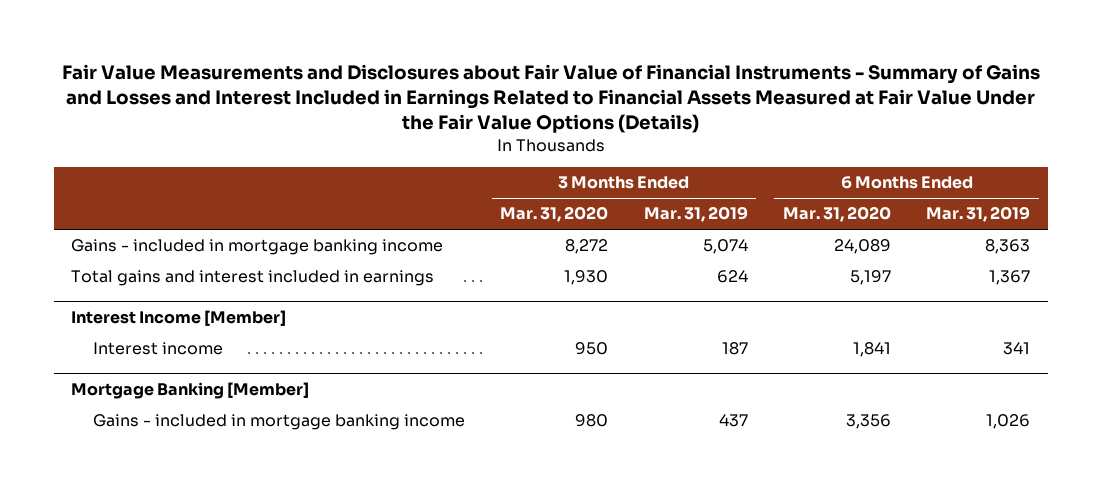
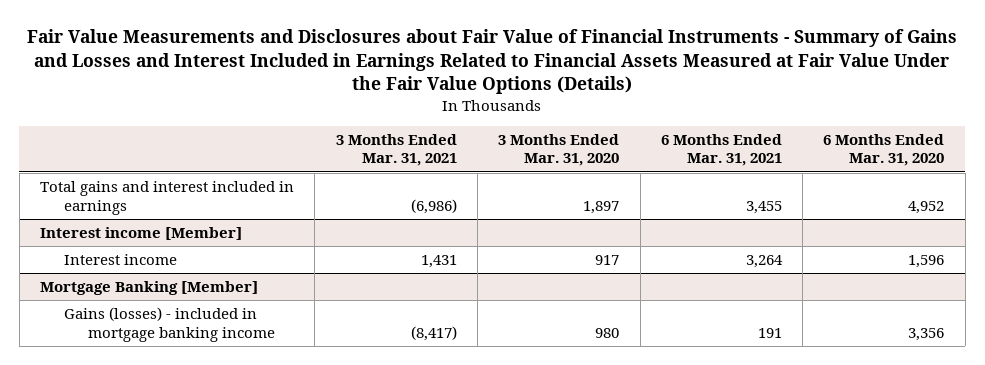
- | 3 Months Ended Mar. 31, 2020 | 3 Months Ended Mar. 31, 2019 | 6 Months Ended Mar. 31, 2020 | 6 Months Ended Mar. 31, 2019
+ | 3 Months Ended Mar. 31, 2021 | 3 Months Ended Mar. 31, 2020 | 6 Months Ended Mar. 31, 2021 | 6 Months Ended Mar. 31, 2020
- Gains - included in mortgage banking income | 8,272 | 5,074 | 24,089 | 8,363
- Total gains and interest included in earnings | 1,930 | 624 | 5,197 | 1,367
- Interest Income [Member]
- Interest income | 950 | 187 | 1,841 | 341
+ Total gains and interest included in earnings | (6,986) | 1,897 | 3,455 | 4,952
+ Interest income [Member]
+ Interest income | 1,431 | 917 | 3,264 | 1,596
@ Mortgage Banking [Member]
- Gains - included in mortgage banking income | 980 | 437 | 3,356 | 1,026
+ Gains (losses) - included in mortgage banking income | (8,417) | 980 | 191 | 3,356

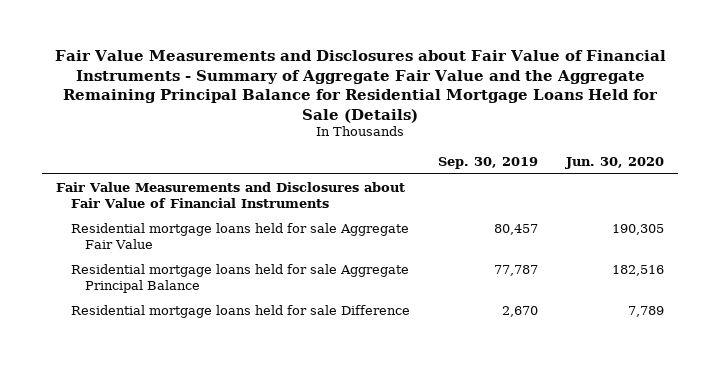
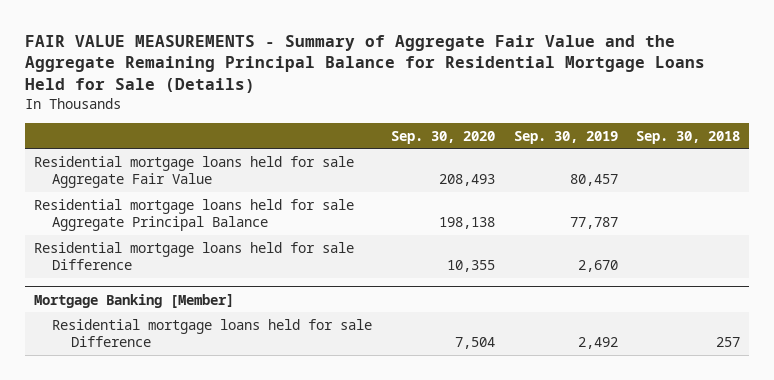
- Fair Value Measurements and Disclosures about Fair Value of Financial Instruments - Summary of Aggregate Fair Value and the Aggregate Remaining Principal Balance for Residential Mortgage Loans Held for Sale (Details)
+ FAIR VALUE MEASUREMENTS - Summary of Aggregate Fair Value and the Aggregate Remaining Principal Balance for Residential Mortgage Loans Held for Sale (Details)
- | Sep. 30, 2019 | Jun. 30, 2020
+ | Sep. 30, 2020 | Sep. 30, 2019 | Sep. 30, 2018
- Fair Value Measurements and Disclosures about Fair Value of Financial Instruments
+ Mortgage Banking [Member]
+ Residential mortgage loans held for sale Difference | 7,504 | 2,492 | 257

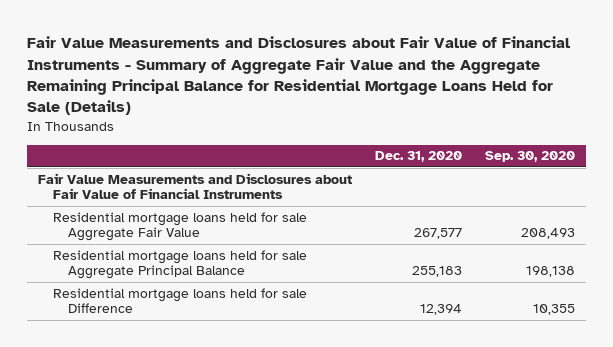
- FAIR VALUE MEASUREMENTS - Summary of Aggregate Fair Value and the Aggregate Remaining Principal Balance for Residential Mortgage Loans Held for Sale (Details)
+ Fair Value Measurements and Disclosures about Fair Value of Financial Instruments - Summary of Aggregate Fair Value and the Aggregate Remaining Principal Balance for Residential Mortgage Loans Held for Sale (Details)
- | Sep. 30, 2020 | Sep. 30, 2019 | Sep. 30, 2018
+ | Dec. 31, 2020 | Sep. 30, 2020
+ Fair Value Measurements and Disclosures about Fair Value of Financial Instruments
- Mortgage Banking [Member]
- Residential mortgage loans held for sale Difference | 7,504 | 2,492 | 257

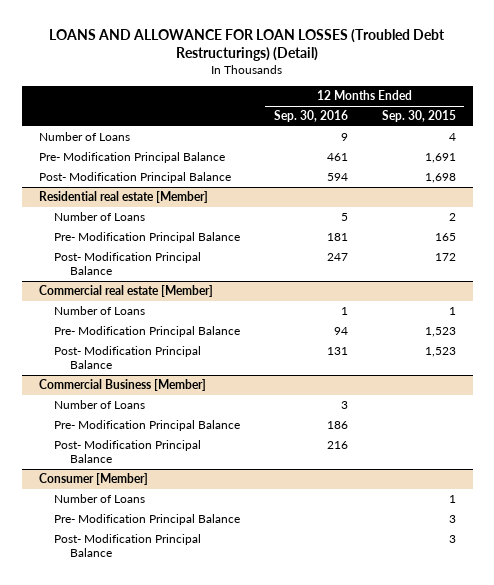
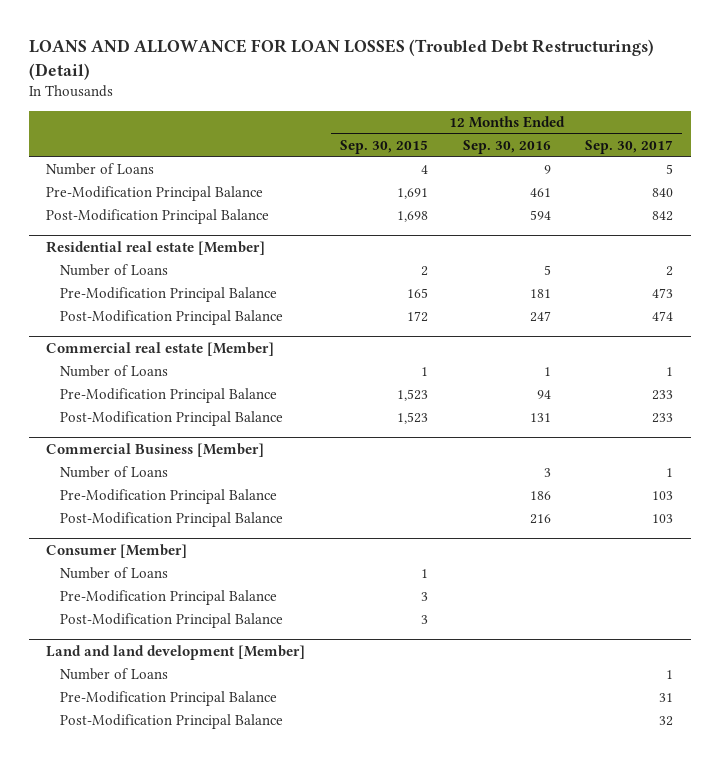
- | 12 Months Ended Sep. 30, 2016 | 12 Months Ended Sep. 30, 2015
+ | 12 Months Ended Sep. 30, 2015 | 12 Months Ended Sep. 30, 2016 | 12 Months Ended Sep. 30, 2017
- Pre- Modification Principal Balance | 461 | 1,691
- Post- Modification Principal Balance | 594 | 1,698
+ Pre-Modification Principal Balance | 1,691 | 461 | 840
+ Post-Modification Principal Balance | 1,698 | 594 | 842
@ Residential real estate [Member]
- Pre- Modification Principal Balance | 181 | 165
- Post- Modification Principal Balance | 247 | 172
+ Pre-Modification Principal Balance | 165 | 181 | 473
+ Post-Modification Principal Balance | 172 | 247 | 474
@ Commercial real estate [Member]
- Pre- Modification Principal Balance | 94 | 1,523
- Post- Modification Principal Balance | 131 | 1,523
+ Pre-Modification Principal Balance | 1,523 | 94 | 233
+ Post-Modification Principal Balance | 1,523 | 131 | 233
@ Commercial Business [Member]
- Pre- Modification Principal Balance | 186 |
- Post- Modification Principal Balance | 216 |
+ Pre-Modification Principal Balance | | 186 | 103
+ Post-Modification Principal Balance | | 216 | 103
@ Consumer [Member]
- Pre- Modification Principal Balance | | 3
- Post- Modification Principal Balance | | 3
+ Pre-Modification Principal Balance | 3 | |
+ Post-Modification Principal Balance | 3 | |
+ Land and land development [Member]
+ Number of Loans | | | 1
+ Pre-Modification Principal Balance | | | 31
+ Post-Modification Principal Balance | | | 32

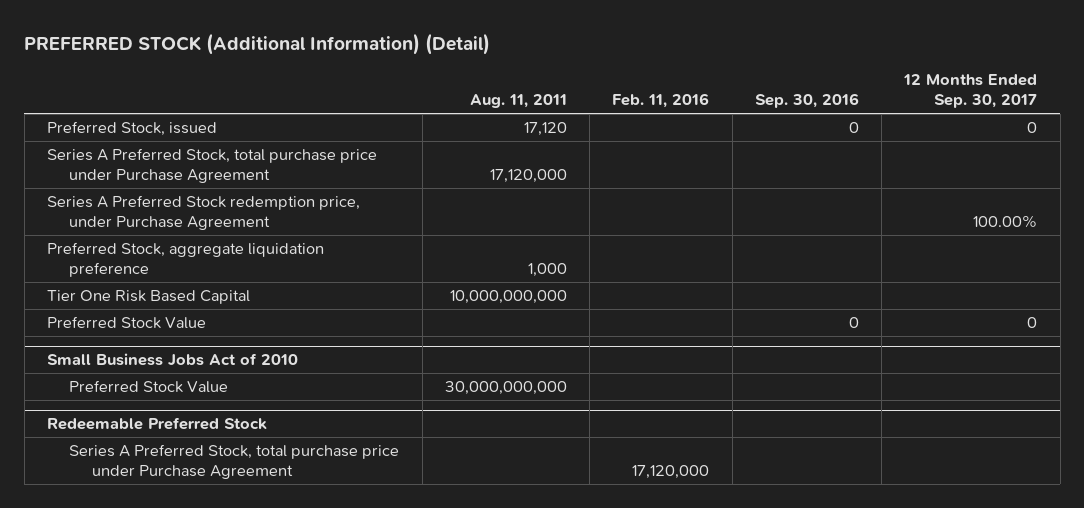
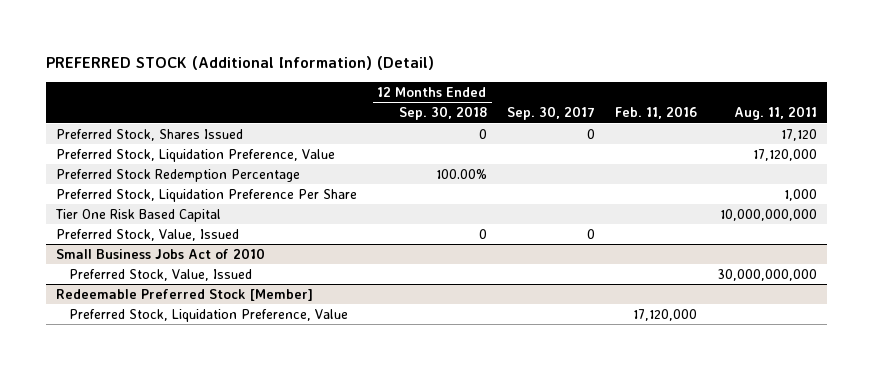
- | Aug. 11, 2011 | Feb. 11, 2016 | Sep. 30, 2016 | 12 Months Ended Sep. 30, 2017
+ | 12 Months Ended Sep. 30, 2018 | Sep. 30, 2017 | Feb. 11, 2016 | Aug. 11, 2011
- Preferred Stock, issued | 17,120 | | 0 | 0
- Series A Preferred Stock, total purchase price under Purchase Agreement | 17,120,000 | | |
- Series A Preferred Stock redemption price, under Purchase Agreement | | | | 100.00%
- Preferred Stock, aggregate liquidation preference | 1,000 | | |
+ Preferred Stock, Shares Issued | 0 | 0 | | 17,120
+ Preferred Stock, Liquidation Preference, Value | | | | 17,120,000
+ Preferred Stock Redemption Percentage | 100.00% | | |
+ Preferred Stock, Liquidation Preference Per Share | | | | 1,000
- Preferred Stock Value | | | 0 | 0
+ Preferred Stock, Value, Issued | 0 | 0 | |
@ Small Business Jobs Act of 2010
- Preferred Stock Value | 30,000,000,000 | | |
- Redeemable Preferred Stock
- Series A Preferred Stock, total purchase price under Purchase Agreement | | 17,120,000 | |
@ Small Business Jobs Act of 2010
+ Preferred Stock, Value, Issued | | | | 30,000,000,000
+ Redeemable Preferred Stock [Member]
+ Preferred Stock, Liquidation Preference, Value | | | 17,120,000 |

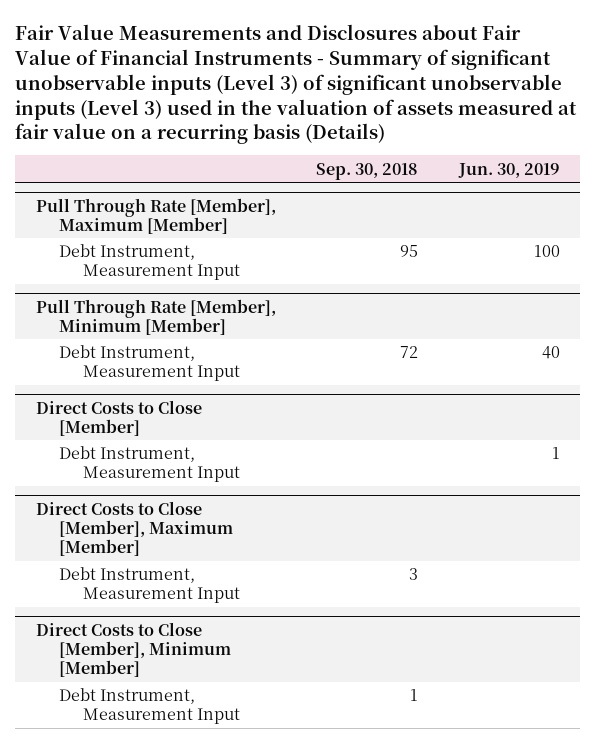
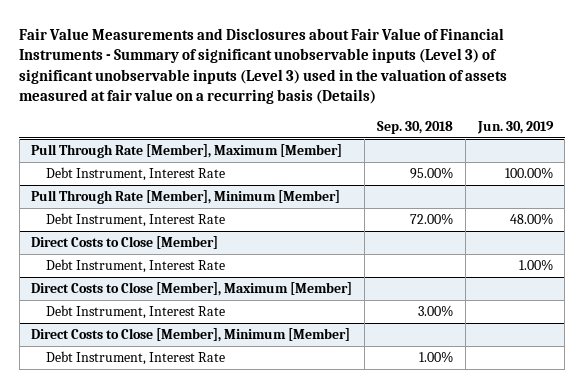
@ Pull Through Rate [Member], Maximum [Member]
- Debt Instrument, Measurement Input | 95 | 100
+ Debt Instrument, Interest Rate | 95.00% | 100.00%
@ Pull Through Rate [Member], Minimum [Member]
- Debt Instrument, Measurement Input | 72 | 40
+ Debt Instrument, Interest Rate | 72.00% | 48.00%
@ Direct Costs to Close [Member]
- Debt Instrument, Measurement Input | | 1
+ Debt Instrument, Interest Rate | | 1.00%
@ Direct Costs to Close [Member], Maximum [Member]
- Debt Instrument, Measurement Input | 3 |
+ Debt Instrument, Interest Rate | 3.00% |
@ Direct Costs to Close [Member], Minimum [Member]
- Debt Instrument, Measurement Input | 1 |
+ Debt Instrument, Interest Rate | 1.00% |

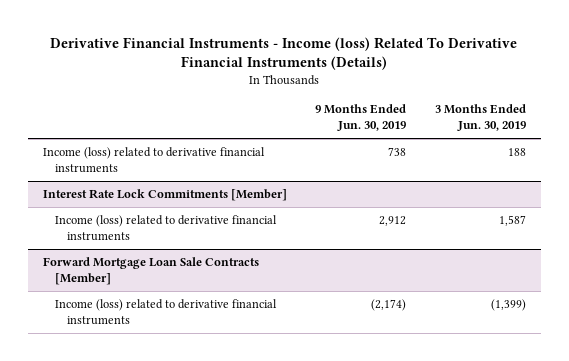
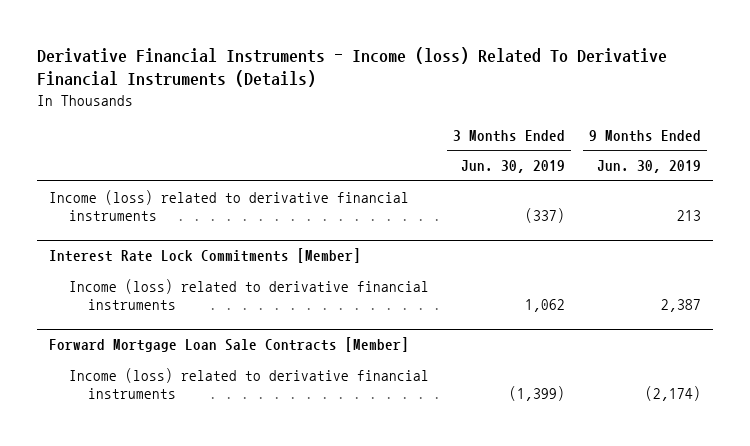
- | 9 Months Ended Jun. 30, 2019 | 3 Months Ended Jun. 30, 2019
+ | 3 Months Ended Jun. 30, 2019 | 9 Months Ended Jun. 30, 2019
- Income (loss) related to derivative financial instruments | 738 | 188
+ Income (loss) related to derivative financial instruments | (337) | 213
@ Interest Rate Lock Commitments [Member]
- Income (loss) related to derivative financial instruments | 2,912 | 1,587
+ Income (loss) related to derivative financial instruments | 1,062 | 2,387

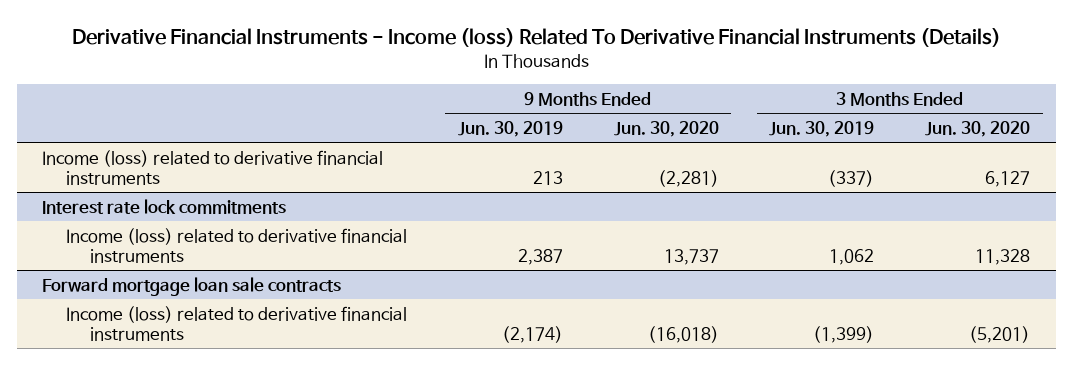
- | 3 Months Ended Jun. 30, 2019 | 9 Months Ended Jun. 30, 2019
+ | 9 Months Ended Jun. 30, 2019 | 9 Months Ended Jun. 30, 2020 | 3 Months Ended Jun. 30, 2019 | 3 Months Ended Jun. 30, 2020
- Interest Rate Lock Commitments [Member]
+ Interest rate lock commitments
- Forward Mortgage Loan Sale Contracts [Member]
+ Forward mortgage loan sale contracts

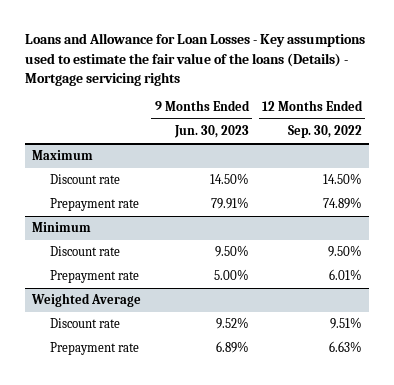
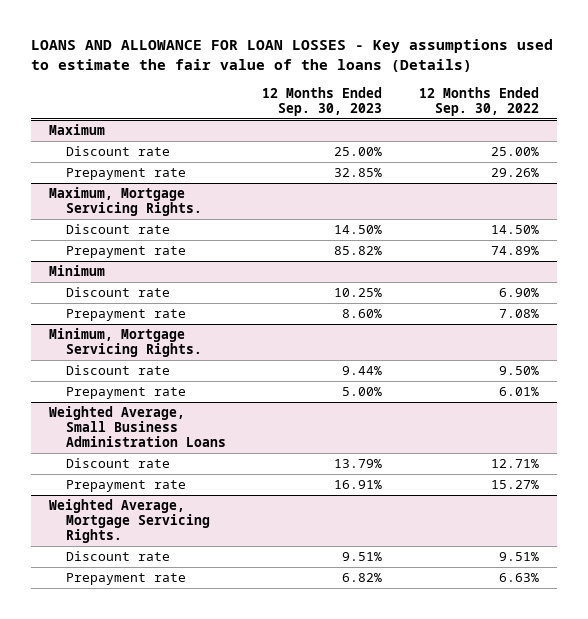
- Loans and Allowance for Loan Losses - Key assumptions used to estimate the fair value of the loans (Details) - Mortgage servicing rights
+ LOANS AND ALLOWANCE FOR LOAN LOSSES - Key assumptions used to estimate the fair value of the loans (Details)
- | 9 Months Ended Jun. 30, 2023 | 12 Months Ended Sep. 30, 2022
+ | 12 Months Ended Sep. 30, 2023 | 12 Months Ended Sep. 30, 2022
@ Maximum
+ Discount rate | 25.00% | 25.00%
+ Prepayment rate | 32.85% | 29.26%
+ Maximum, Mortgage Servicing Rights.
@ Minimum
+ Discount rate | 10.25% | 6.90%
+ Prepayment rate | 8.60% | 7.08%
+ Minimum, Mortgage Servicing Rights.
- Weighted Average
+ Weighted Average, Small Business Administration Loans
+ Discount rate | 13.79% | 12.71%
+ Prepayment rate | 16.91% | 15.27%
+ Weighted Average, Mortgage Servicing Rights.

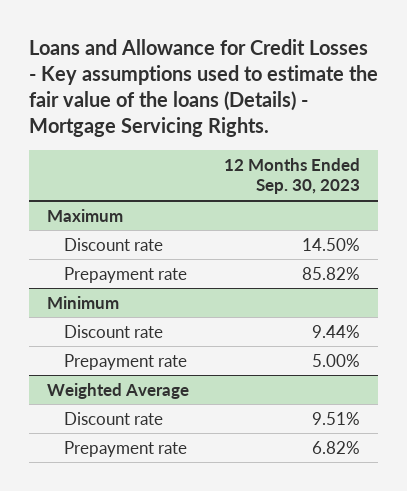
- LOANS AND ALLOWANCE FOR LOAN LOSSES - Key assumptions used to estimate the fair value of the loans (Details)
+ Loans and Allowance for Credit Losses - Key assumptions used to estimate the fair value of the loans (Details) - Mortgage Servicing Rights.
- | 12 Months Ended Sep. 30, 2023 | 12 Months Ended Sep. 30, 2022
+ | 12 Months Ended Sep. 30, 2023
@ Maximum
- Discount rate | 25.00% | 25.00%
- Prepayment rate | 32.85% | 29.26%
- Maximum, Mortgage Servicing Rights.
@ Minimum
- Discount rate | 10.25% | 6.90%
- Prepayment rate | 8.60% | 7.08%
- Minimum, Mortgage Servicing Rights.
- Weighted Average, Small Business Administration Loans
- Discount rate | 13.79% | 12.71%
- Prepayment rate | 16.91% | 15.27%
- Weighted Average, Mortgage Servicing Rights.
+ Weighted Average

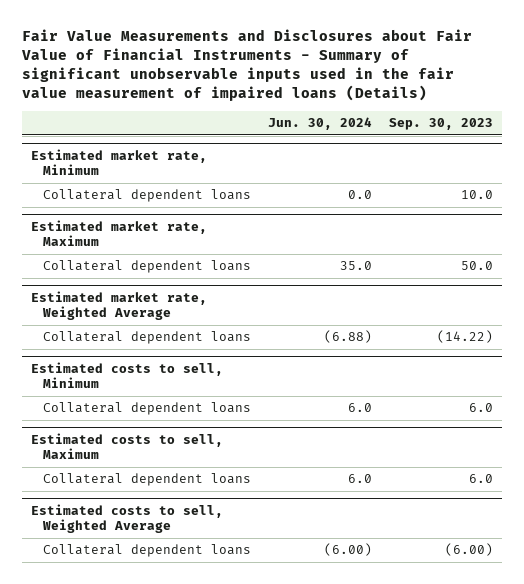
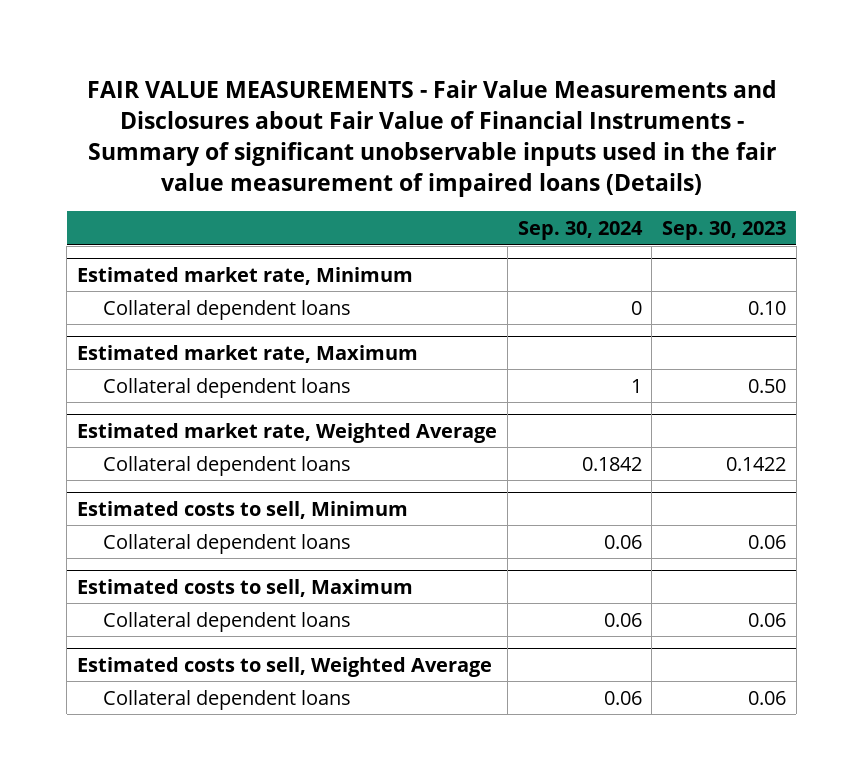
- Fair Value Measurements and Disclosures about Fair Value of Financial Instruments - Summary of significant unobservable inputs used in the fair value measurement of impaired loans (Details)
+ FAIR VALUE MEASUREMENTS - Fair Value Measurements and Disclosures about Fair Value of Financial Instruments - Summary of significant unobservable inputs used in the fair value measurement of impaired loans (Details)
- | Jun. 30, 2024 | Sep. 30, 2023
+ | Sep. 30, 2024 | Sep. 30, 2023
@ Estimated market rate, Minimum
- Collateral dependent loans | 0.0 | 10.0
+ Collateral dependent loans | 0 | 0.10
@ Estimated market rate, Maximum
- Collateral dependent loans | 35.0 | 50.0
+ Collateral dependent loans | 1 | 0.50
@ Estimated market rate, Weighted Average
- Collateral dependent loans | (6.88) | (14.22)
+ Collateral dependent loans | 0.1842 | 0.1422
@ Estimated costs to sell, Minimum
- Collateral dependent loans | 6.0 | 6.0
+ Collateral dependent loans | 0.06 | 0.06
@ Estimated costs to sell, Maximum
- Collateral dependent loans | 6.0 | 6.0
+ Collateral dependent loans | 0.06 | 0.06
@ Estimated costs to sell, Weighted Average
- Collateral dependent loans | (6.00) | (6.00)
+ Collateral dependent loans | 0.06 | 0.06

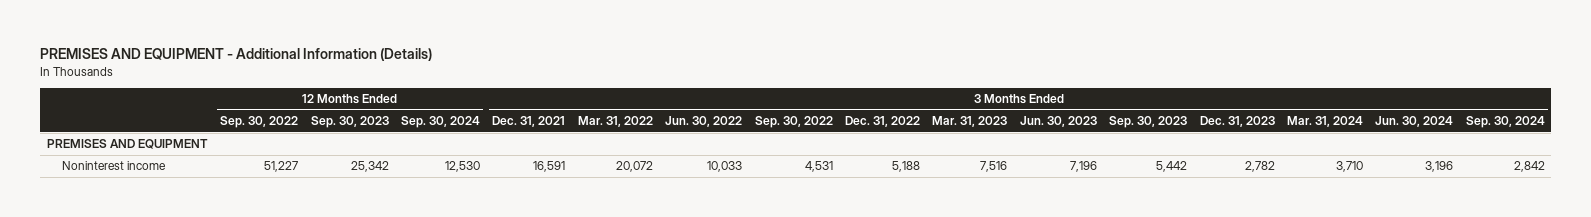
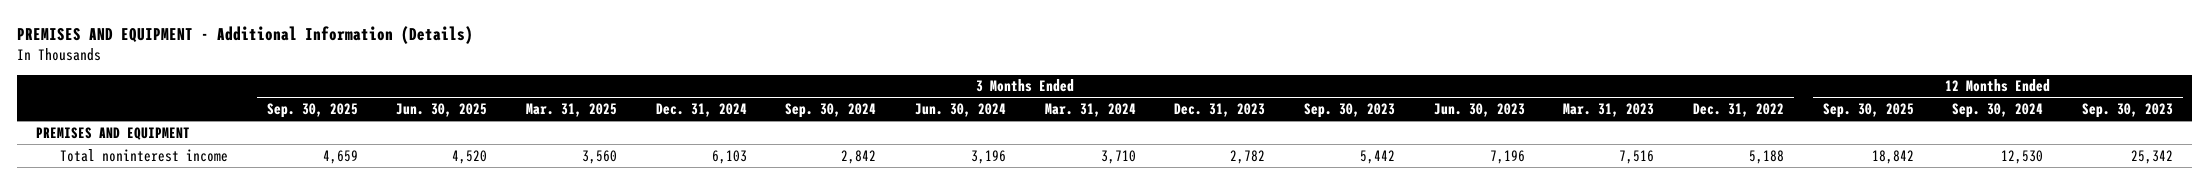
- | 12 Months Ended Sep. 30, 2022 | 12 Months Ended Sep. 30, 2023 | 12 Months Ended Sep. 30, 2024 | 3 Months Ended Dec. 31, 2021 | 3 Months Ended Mar. 31, 2022 | 3 Months Ended Jun. 30, 2022 | 3 Months Ended Sep. 30, 2022 | 3 Months Ended Dec. 31, 2022 | 3 Months Ended Mar. 31, 2023 | 3 Months Ended Jun. 30, 2023 | 3 Months Ended Sep. 30, 2023 | 3 Months Ended Dec. 31, 2023 | 3 Months Ended Mar. 31, 2024 | 3 Months Ended Jun. 30, 2024 | 3 Months Ended Sep. 30, 2024
+ | 3 Months Ended Sep. 30, 2025 | 3 Months Ended Jun. 30, 2025 | 3 Months Ended Mar. 31, 2025 | 3 Months Ended Dec. 31, 2024 | 3 Months Ended Sep. 30, 2024 | 3 Months Ended Jun. 30, 2024 | 3 Months Ended Mar. 31, 2024 | 3 Months Ended Dec. 31, 2023 | 3 Months Ended Sep. 30, 2023 | 3 Months Ended Jun. 30, 2023 | 3 Months Ended Mar. 31, 2023 | 3 Months Ended Dec. 31, 2022 | 12 Months Ended Sep. 30, 2025 | 12 Months Ended Sep. 30, 2024 | 12 Months Ended Sep. 30, 2023
- Noninterest income | 51,227 | 25,342 | 12,530 | 16,591 | 20,072 | 10,033 | 4,531 | 5,188 | 7,516 | 7,196 | 5,442 | 2,782 | 3,710 | 3,196 | 2,842
+ Total noninterest income | 4,659 | 4,520 | 3,560 | 6,103 | 2,842 | 3,196 | 3,710 | 2,782 | 5,442 | 7,196 | 7,516 | 5,188 | 18,842 | 12,530 | 25,342

